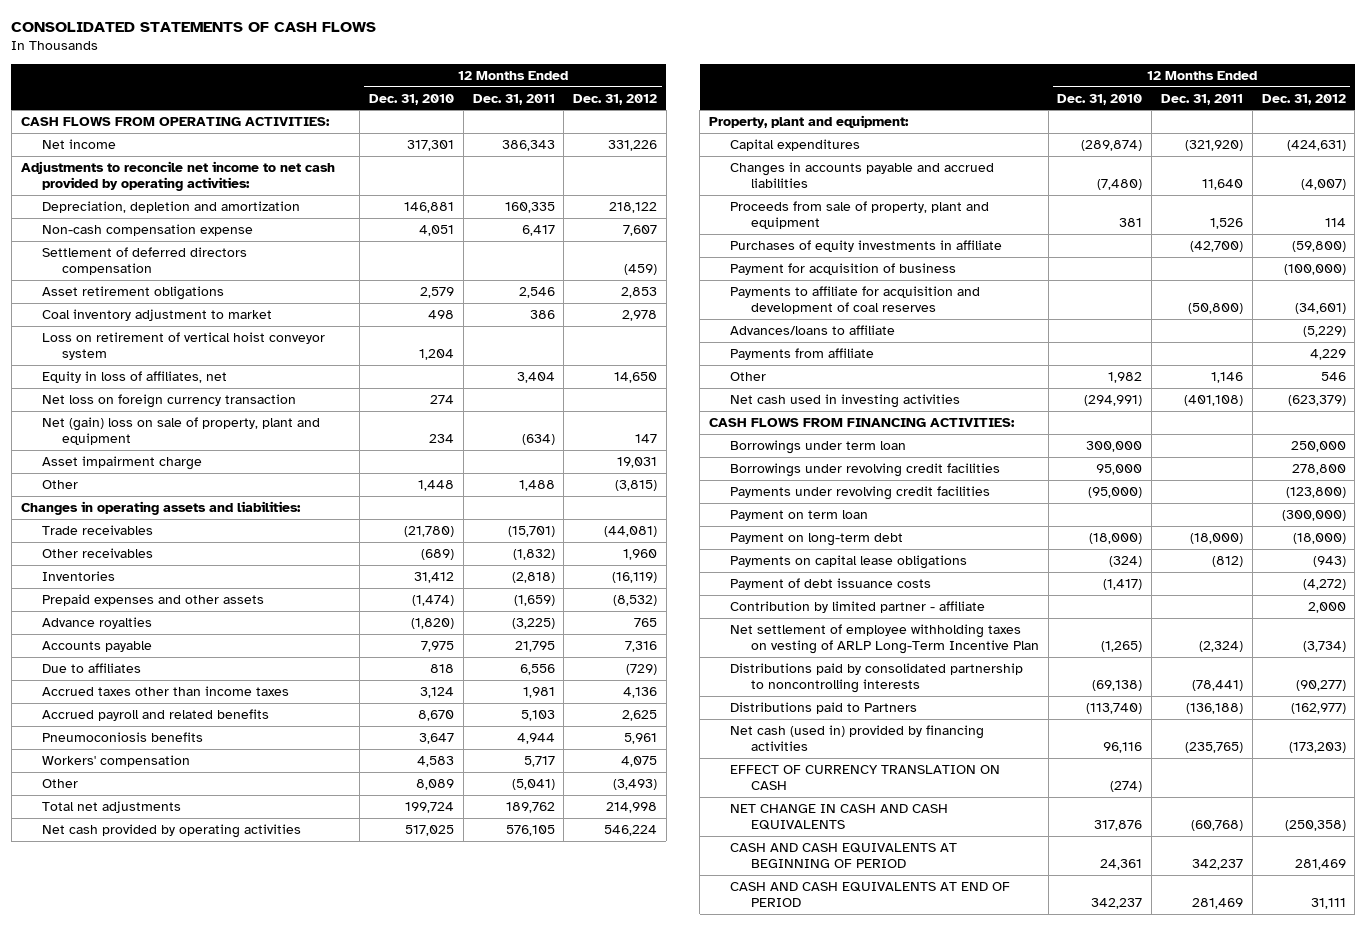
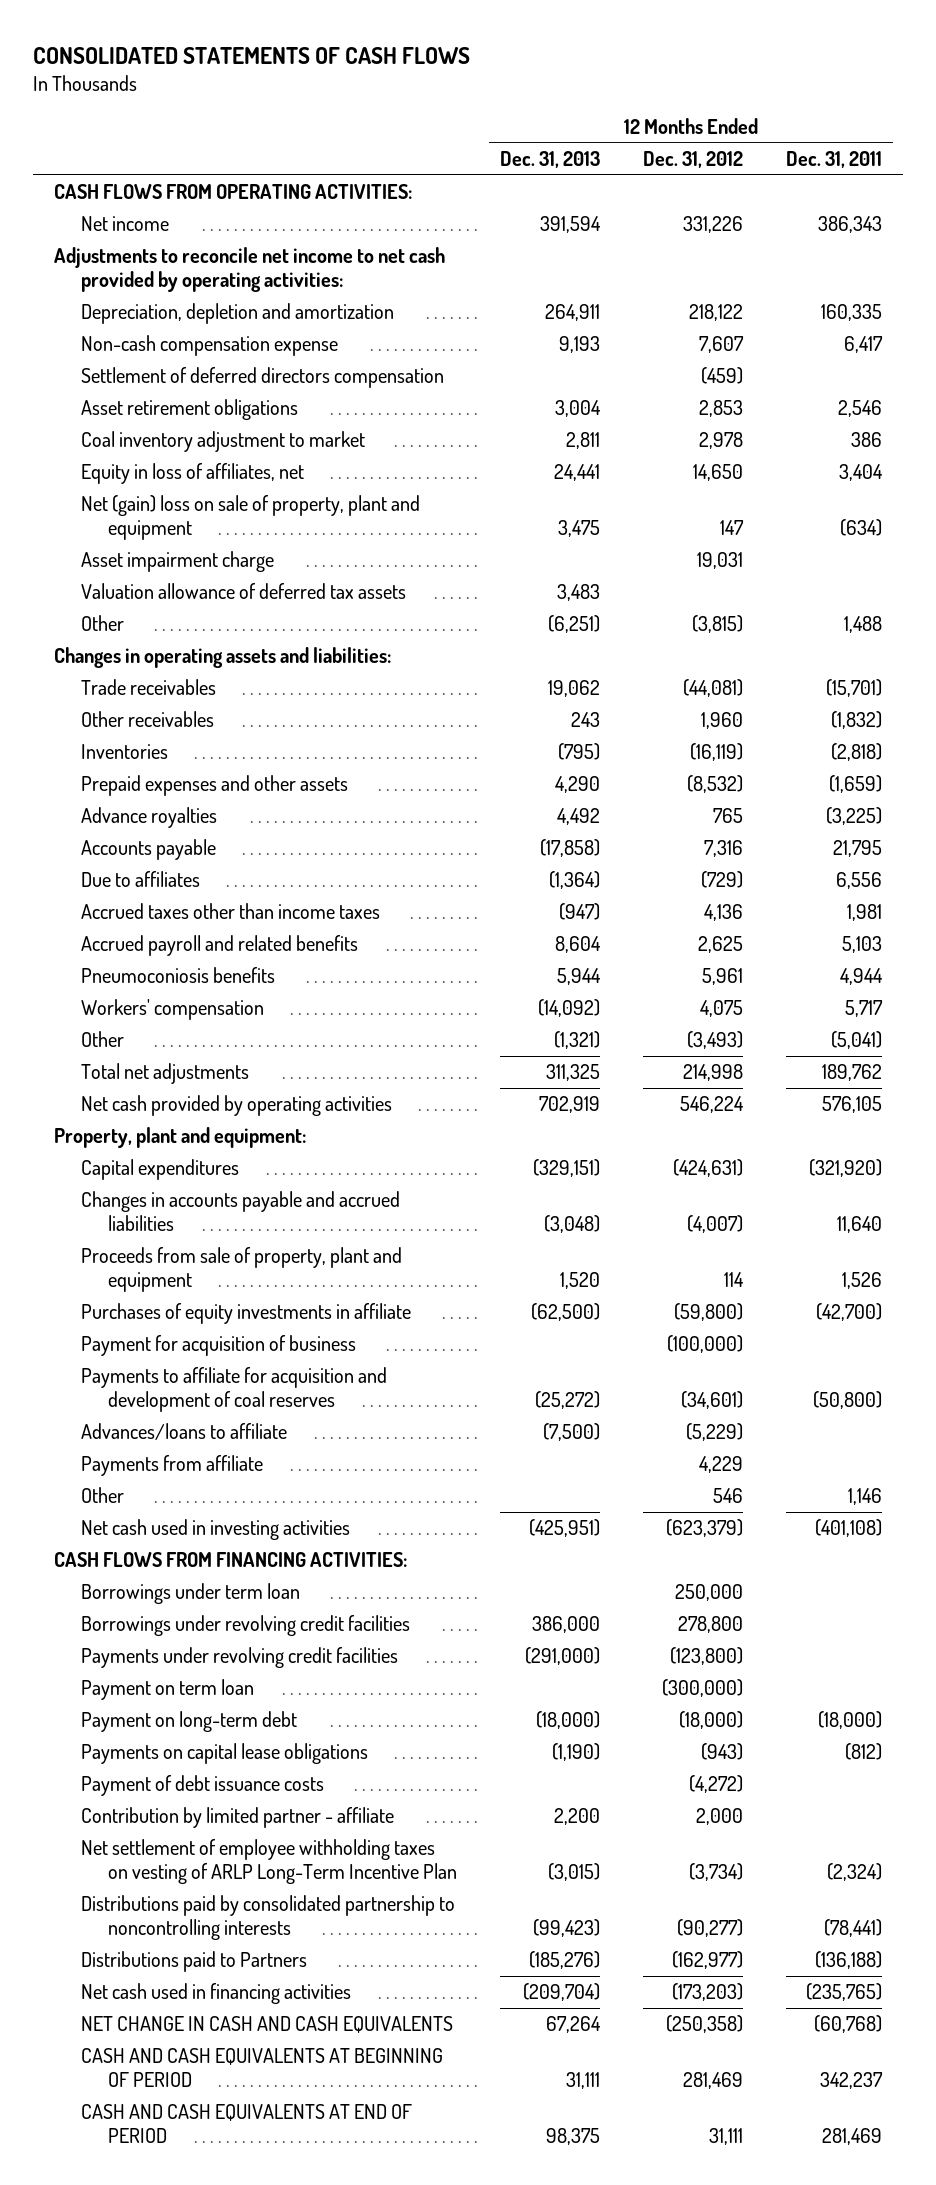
- | 12 Months Ended Dec. 31, 2010 | 12 Months Ended Dec. 31, 2011 | 12 Months Ended Dec. 31, 2012
+ | 12 Months Ended Dec. 31, 2013 | 12 Months Ended Dec. 31, 2012 | 12 Months Ended Dec. 31, 2011
- Loss on retirement of vertical hoist conveyor system | 1,204 | |
- Net loss on foreign currency transaction | 274 | |
+ Valuation allowance of deferred tax assets | 3,483 | |
- Net cash (used in) provided by financing activities | 96,116 | (235,765) | (173,203)
- EFFECT OF CURRENCY TRANSLATION ON CASH | (274) | |
+ Net cash used in financing activities | (209,704) | (173,203) | (235,765)

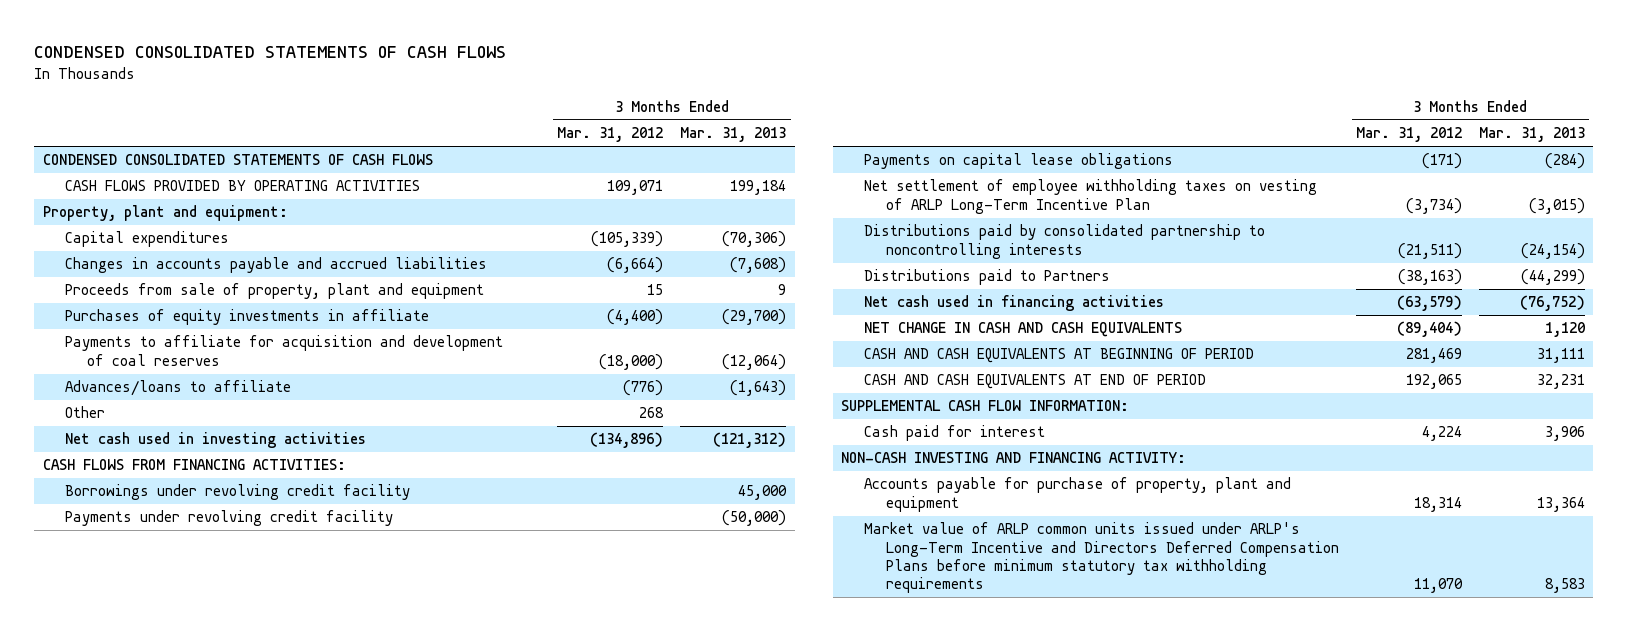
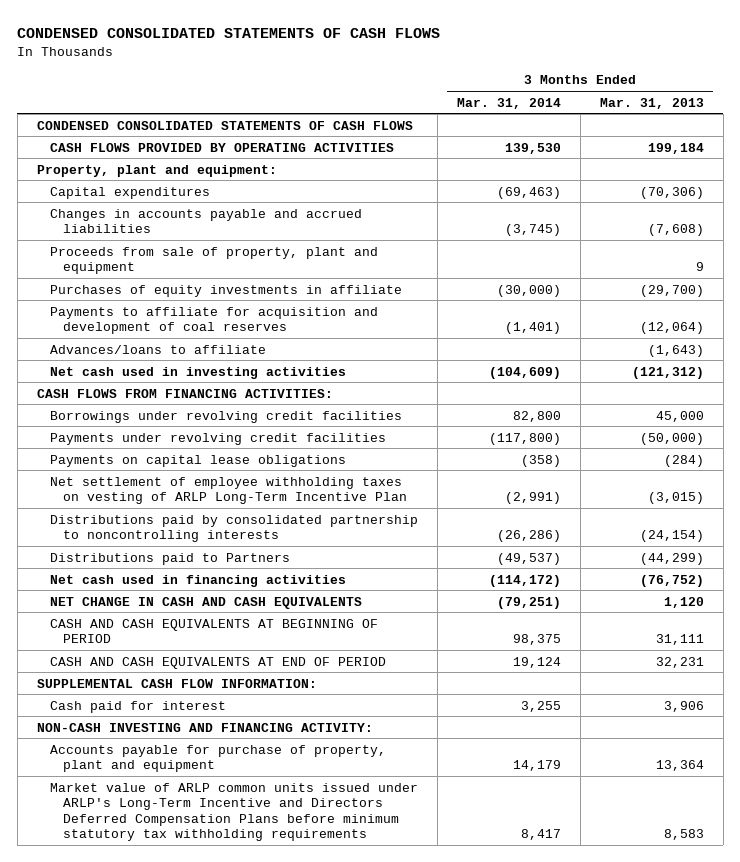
- | 3 Months Ended Mar. 31, 2012 | 3 Months Ended Mar. 31, 2013
+ | 3 Months Ended Mar. 31, 2014 | 3 Months Ended Mar. 31, 2013
- Other | 268 |
- Borrowings under revolving credit facility | | 45,000
- Payments under revolving credit facility | | (50,000)
+ Borrowings under revolving credit facilities | 82,800 | 45,000
+ Payments under revolving credit facilities | (117,800) | (50,000)

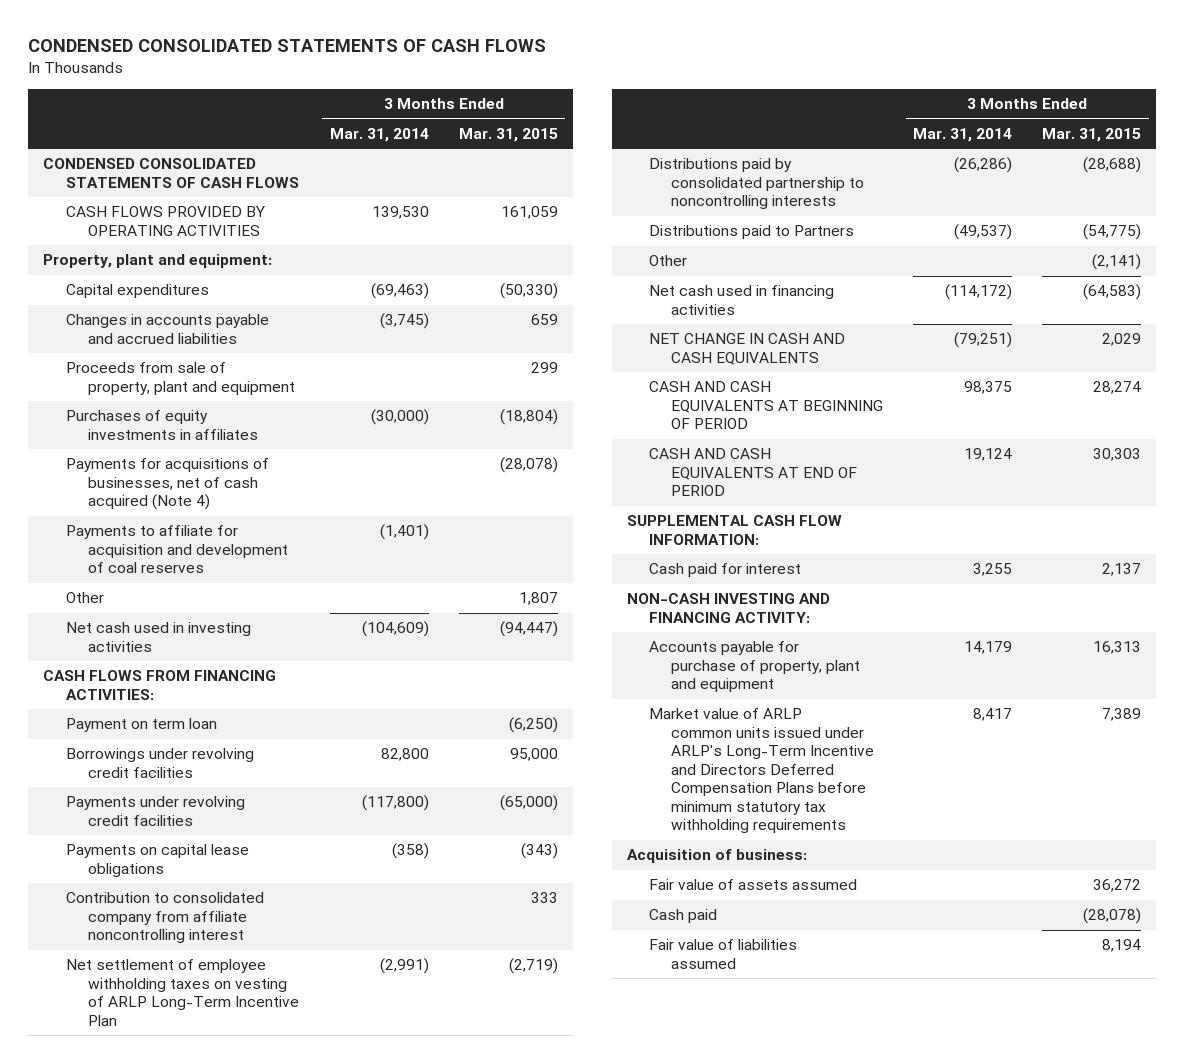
- | 3 Months Ended Mar. 31, 2014 | 3 Months Ended Mar. 31, 2013
+ | 3 Months Ended Mar. 31, 2014 | 3 Months Ended Mar. 31, 2015
- Purchases of equity investments in affiliate | (30,000) | (29,700)
+ Purchases of equity investments in affiliates | (30,000) | (18,804)
+ Payments for acquisitions of businesses, net of cash acquired (Note 4) | | (28,078)
- Advances/loans to affiliate | | (1,643)
+ Other | | 1,807
+ Payment on term loan | | (6,250)
+ Contribution to consolidated company from affiliate noncontrolling interest | | 333
+ Other | | (2,141)
+ Acquisition of business:
+ Fair value of assets assumed | | 36,272
+ Cash paid | | (28,078)
+ Fair value of liabilities assumed | | 8,194

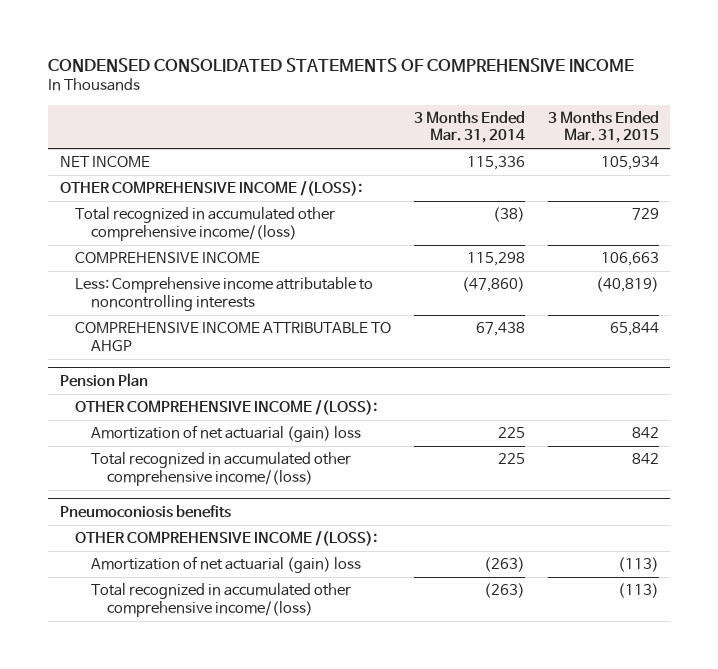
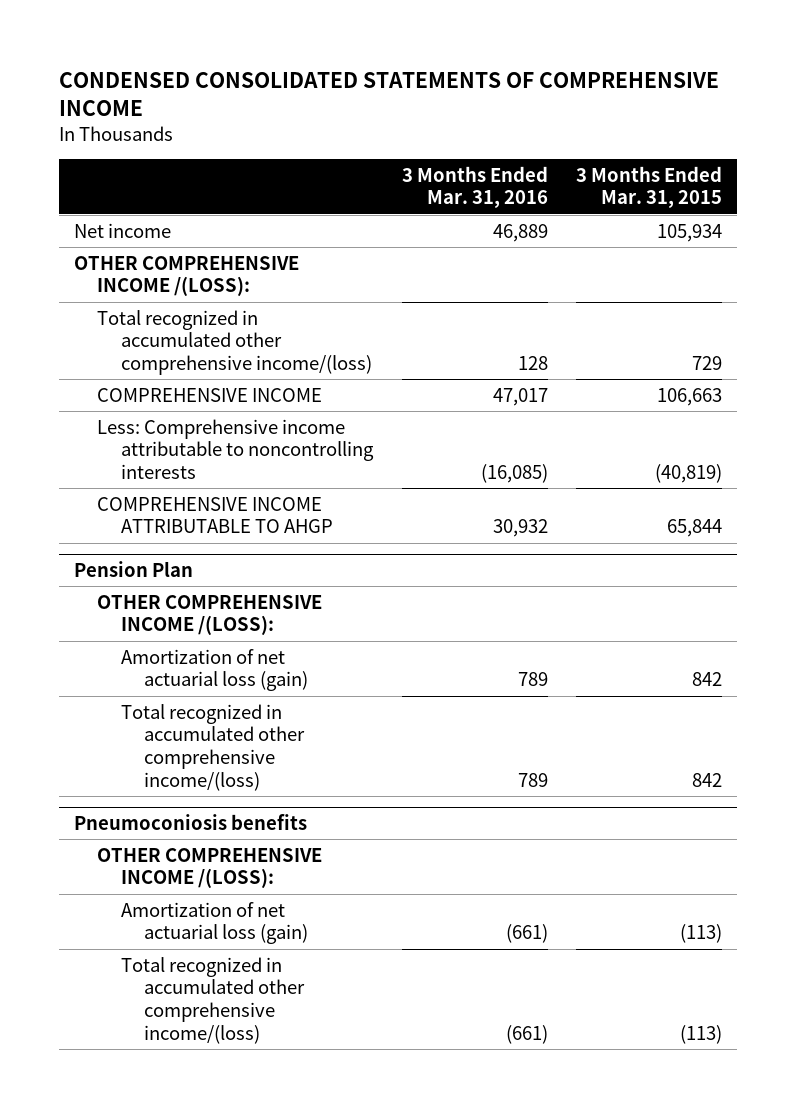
- | 3 Months Ended Mar. 31, 2014 | 3 Months Ended Mar. 31, 2015
+ | 3 Months Ended Mar. 31, 2016 | 3 Months Ended Mar. 31, 2015
- NET INCOME | 115,336 | 105,934
+ Net income | 46,889 | 105,934
@ Pension Plan
- Amortization of net actuarial (gain) loss | 225 | 842
+ Amortization of net actuarial loss (gain) | 789 | 842
@ Pneumoconiosis benefits
- Amortization of net actuarial (gain) loss | (263) | (113)
+ Amortization of net actuarial loss (gain) | (661) | (113)

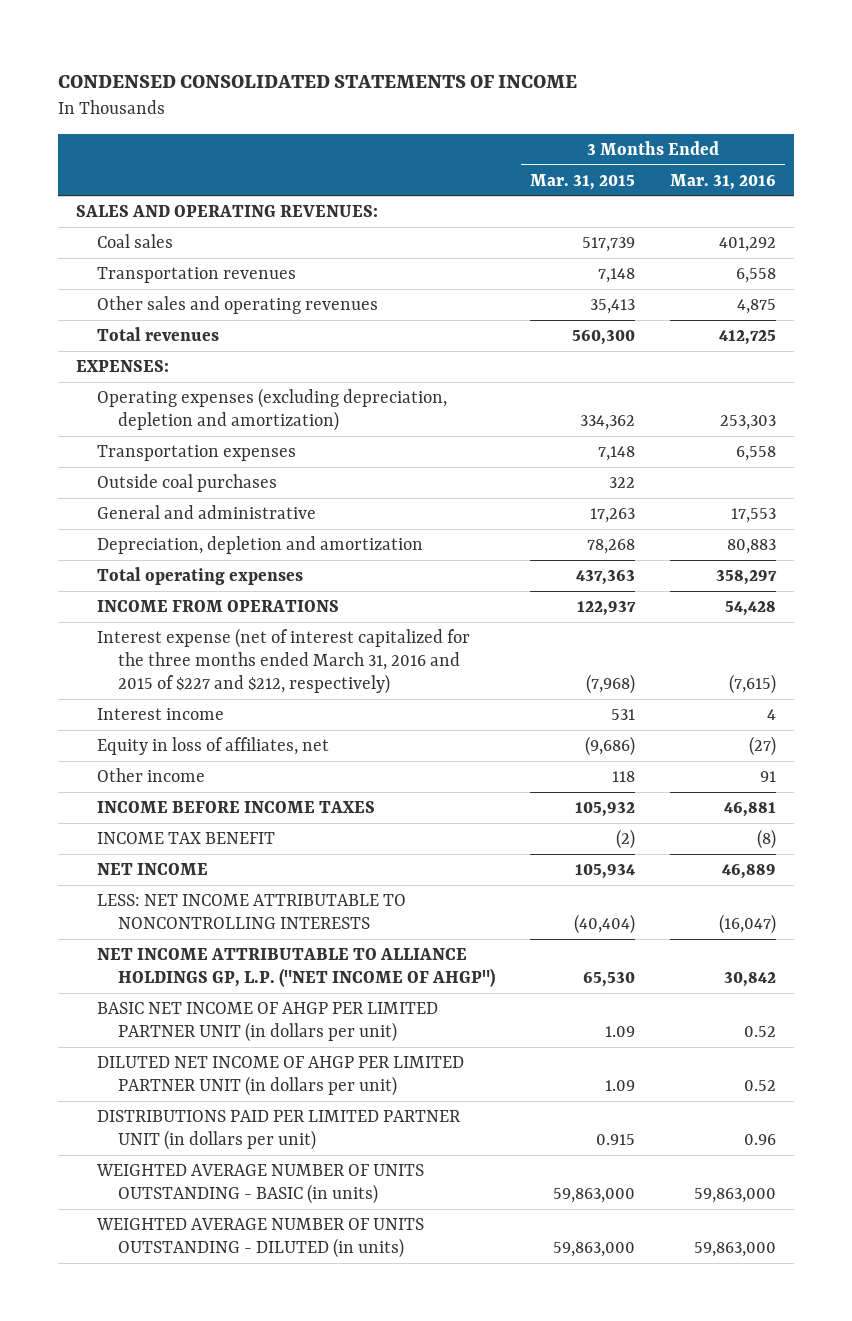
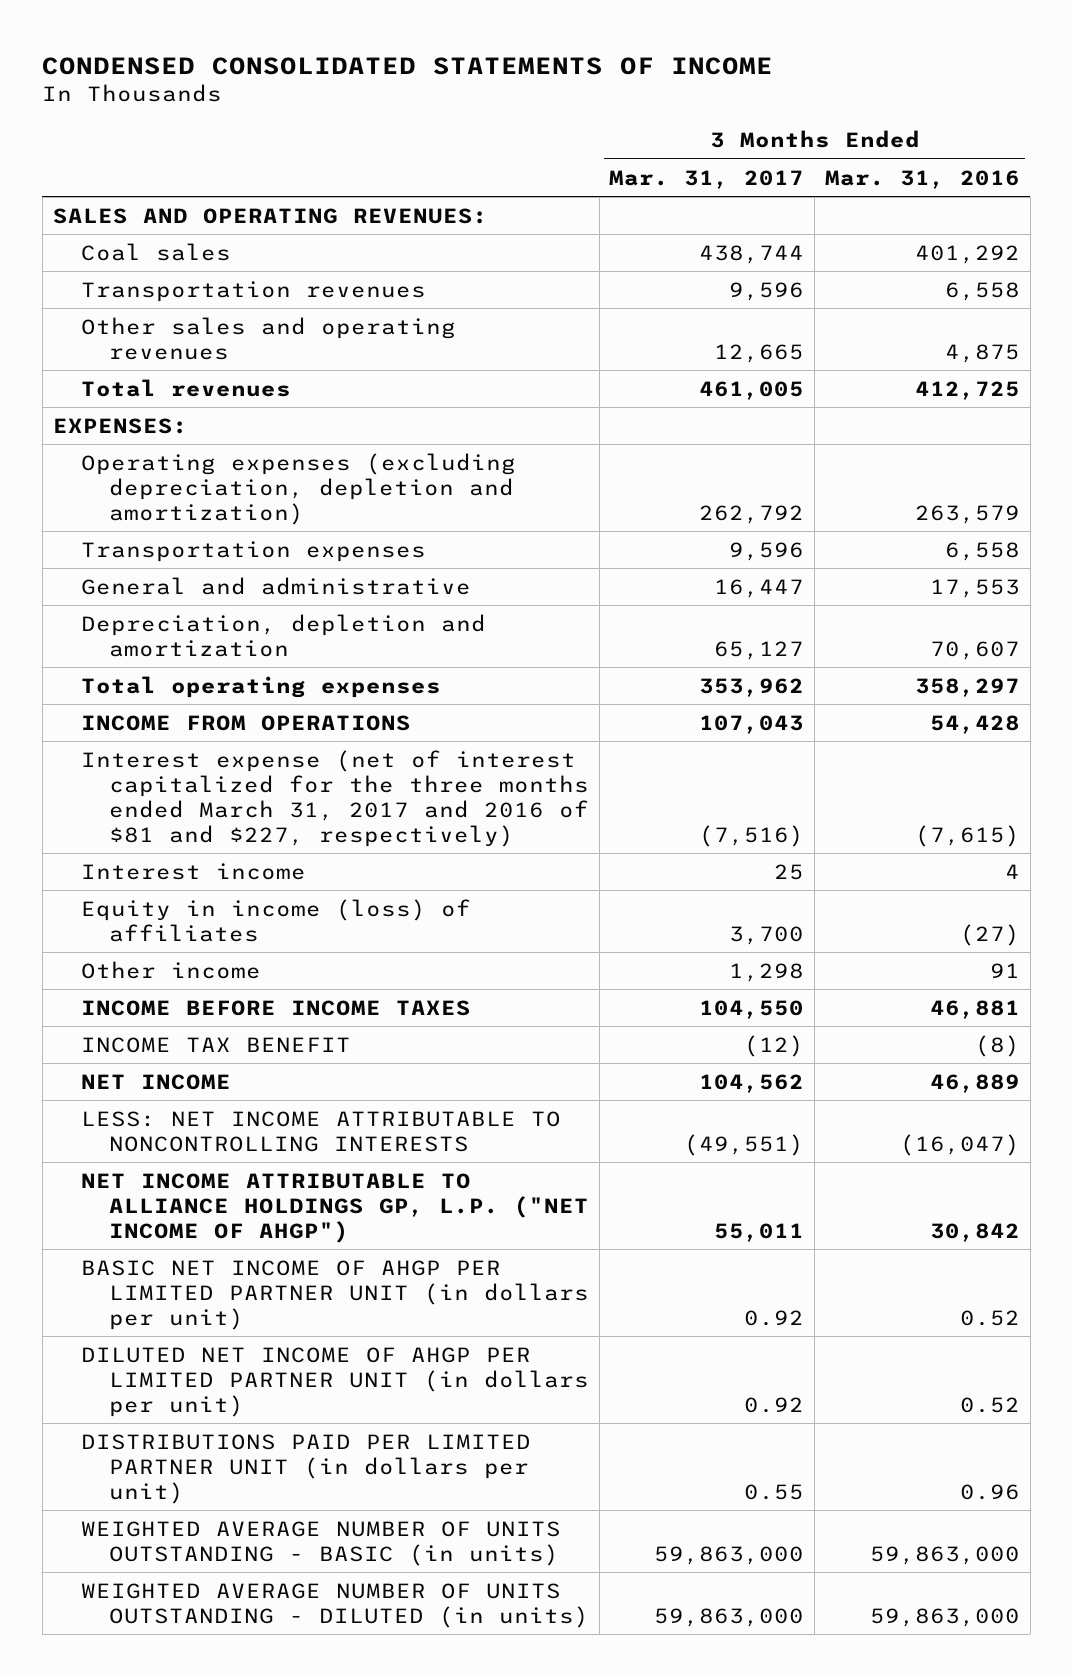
- | 3 Months Ended Mar. 31, 2015 | 3 Months Ended Mar. 31, 2016
+ | 3 Months Ended Mar. 31, 2017 | 3 Months Ended Mar. 31, 2016
- Operating expenses (excluding depreciation, depletion and amortization) | 334,362 | 253,303
+ Operating expenses (excluding depreciation, depletion and amortization) | 262,792 | 263,579
- Outside coal purchases | 322 |
- Depreciation, depletion and amortization | 78,268 | 80,883
+ Depreciation, depletion and amortization | 65,127 | 70,607
- Interest expense (net of interest capitalized for the three months ended March 31, 2016 and 2015 of $227 and $212, respectively) | (7,968) | (7,615)
+ Interest expense (net of interest capitalized for the three months ended March 31, 2017 and 2016 of $81 and $227, respectively) | (7,516) | (7,615)
- Equity in loss of affiliates, net | (9,686) | (27)
+ Equity in income (loss) of affiliates | 3,700 | (27)

